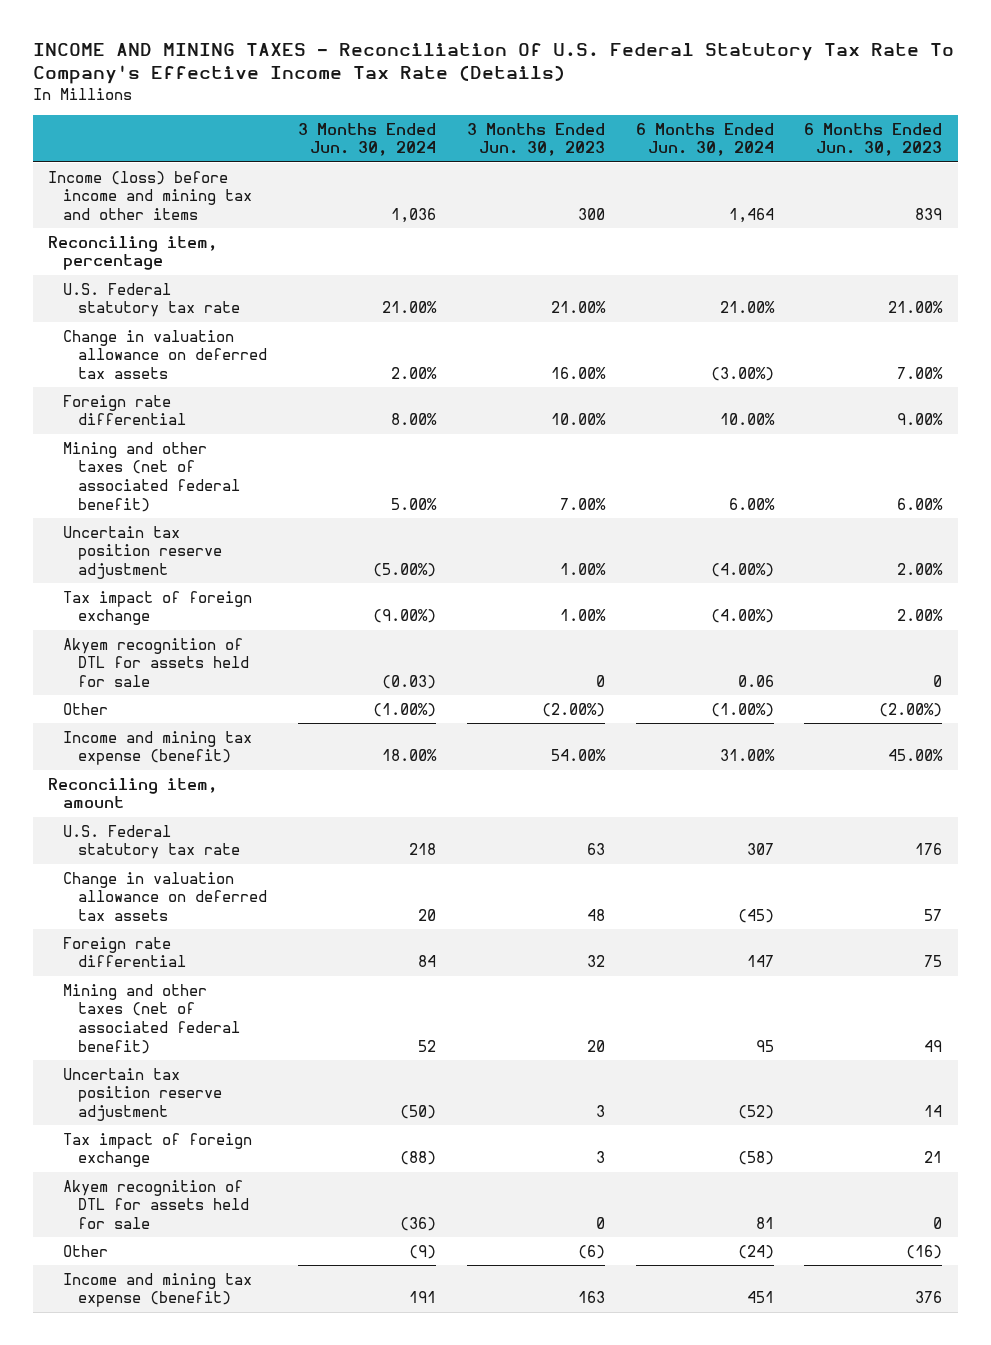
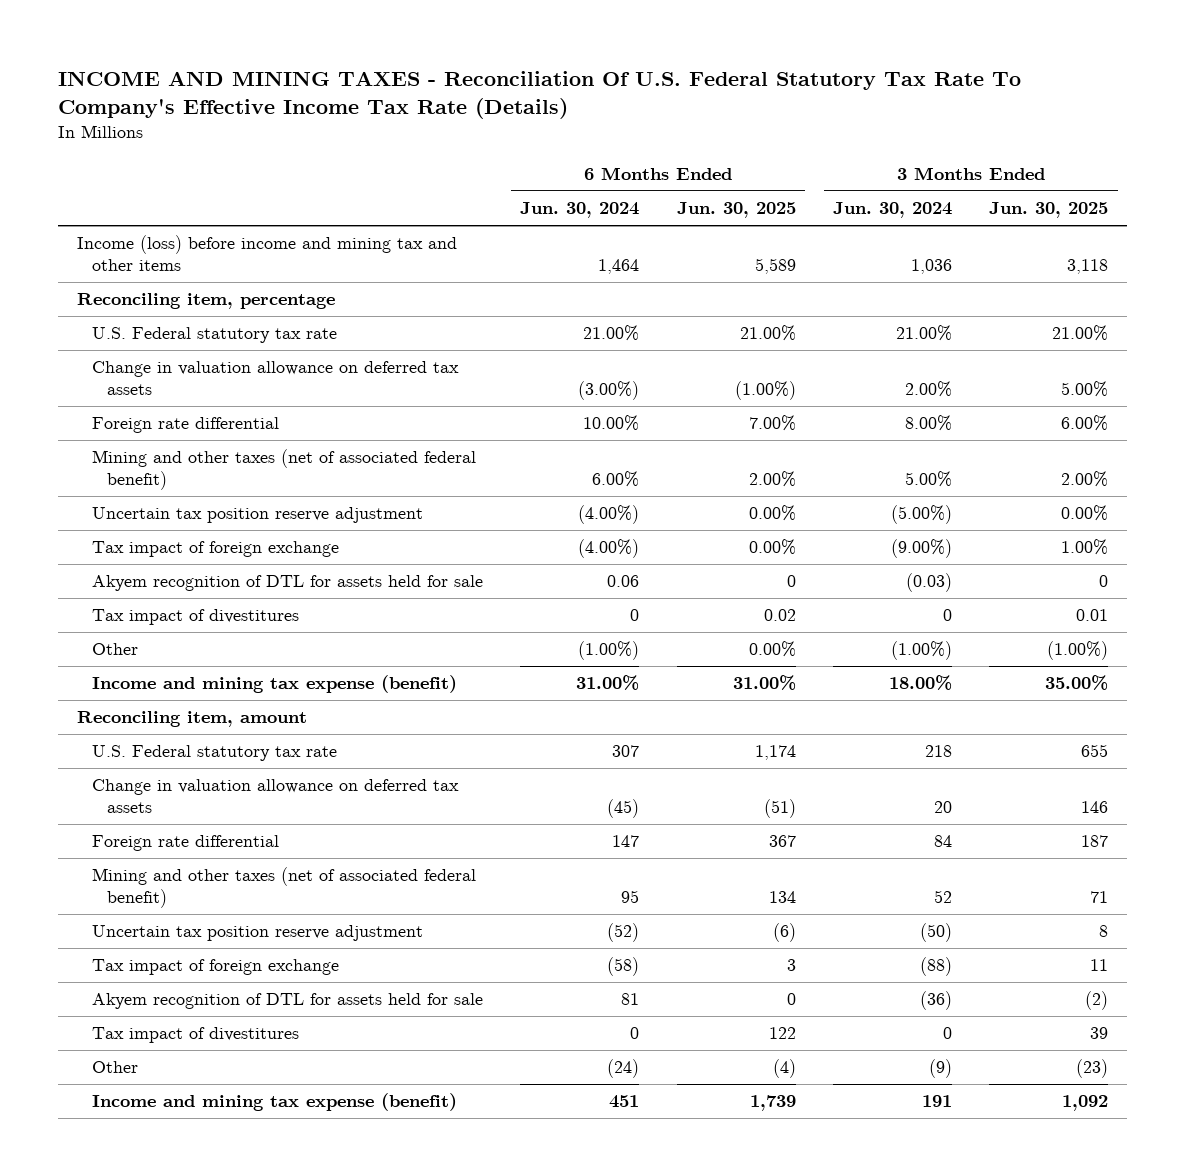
- | 3 Months Ended Jun. 30, 2024 | 3 Months Ended Jun. 30, 2023 | 6 Months Ended Jun. 30, 2024 | 6 Months Ended Jun. 30, 2023
+ | 6 Months Ended Jun. 30, 2024 | 6 Months Ended Jun. 30, 2025 | 3 Months Ended Jun. 30, 2024 | 3 Months Ended Jun. 30, 2025
+ Tax impact of divestitures | 0 | 0.02 | 0 | 0.01
+ Tax impact of divestitures | 0 | 122 | 0 | 39

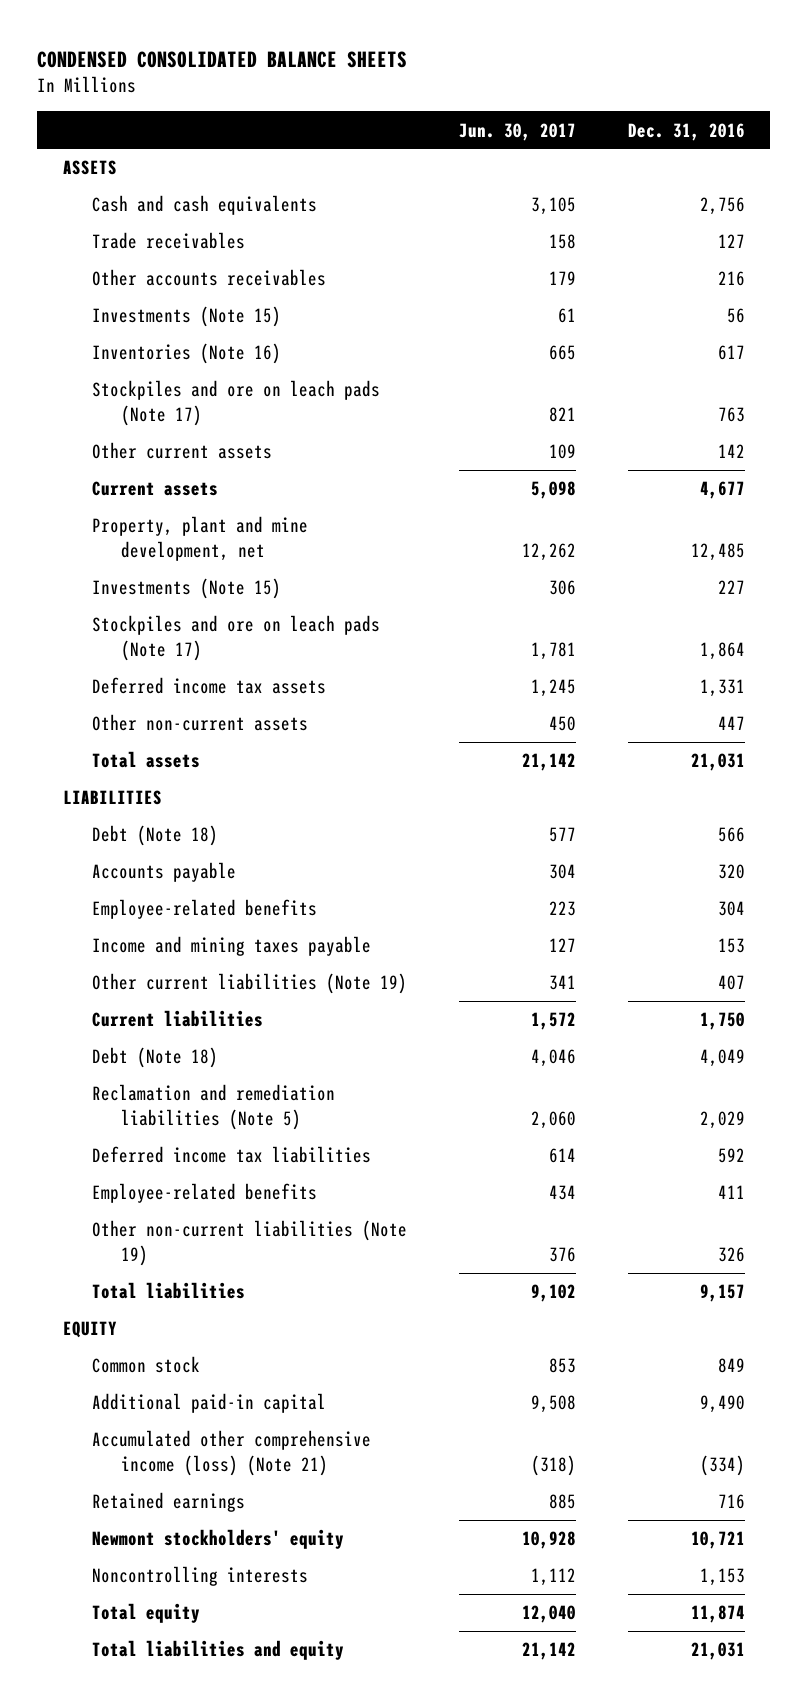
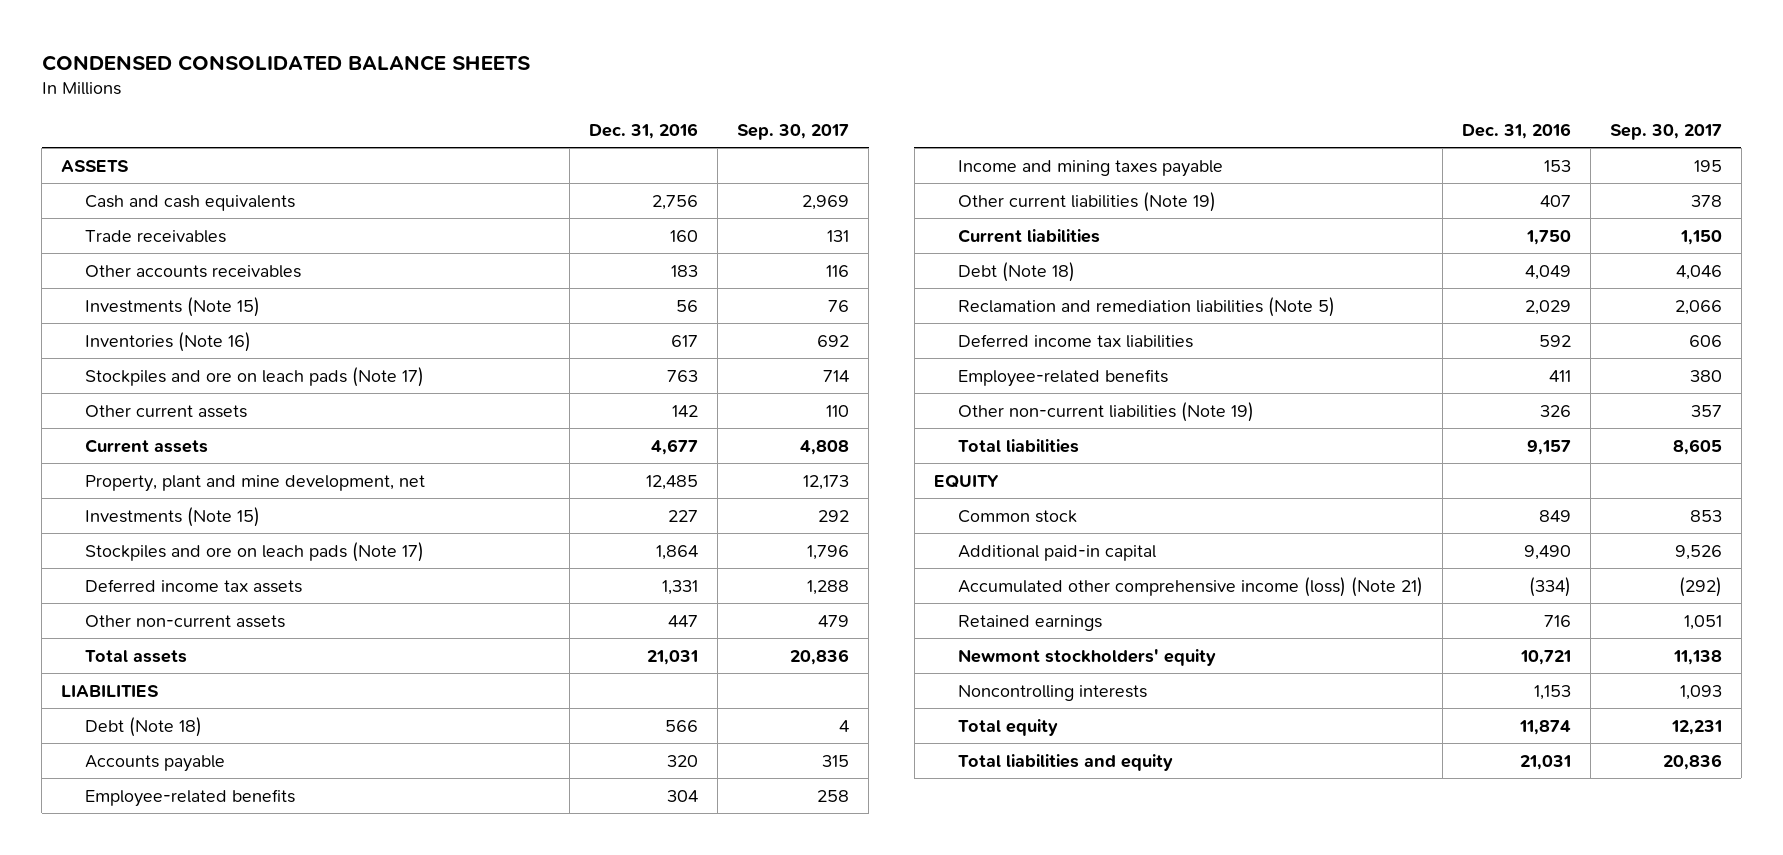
- | Jun. 30, 2017 | Dec. 31, 2016
+ | Dec. 31, 2016 | Sep. 30, 2017
- Trade receivables | 158 | 127
- Other accounts receivables | 179 | 216
+ Trade receivables | 160 | 131
+ Other accounts receivables | 183 | 116

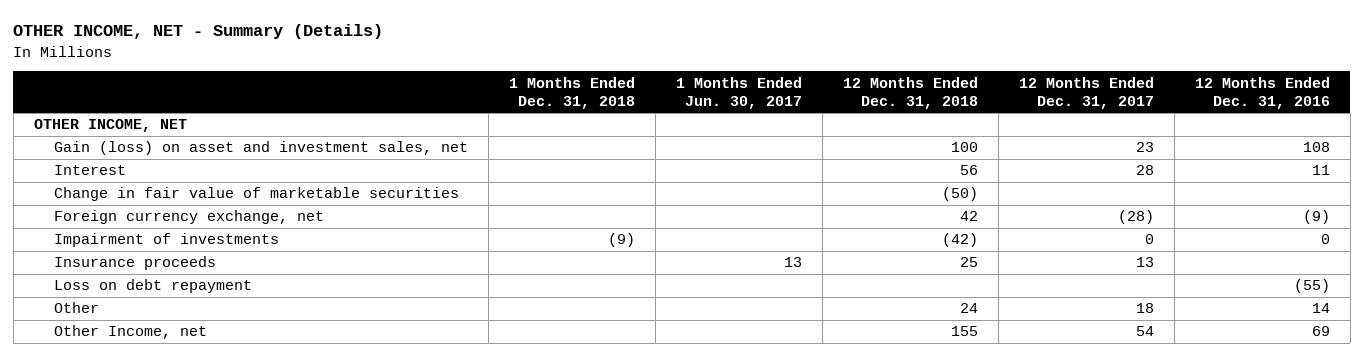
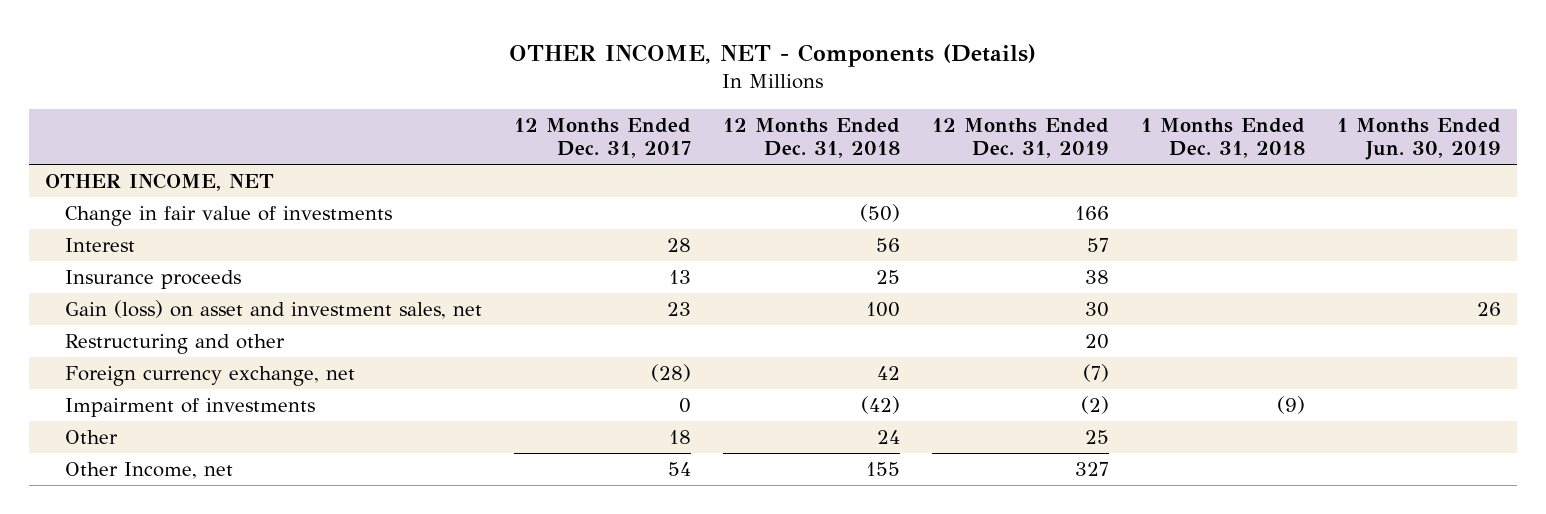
- OTHER INCOME, NET - Summary (Details)
+ OTHER INCOME, NET - Components (Details)
- | 1 Months Ended Dec. 31, 2018 | 1 Months Ended Jun. 30, 2017 | 12 Months Ended Dec. 31, 2018 | 12 Months Ended Dec. 31, 2017 | 12 Months Ended Dec. 31, 2016
+ | 12 Months Ended Dec. 31, 2017 | 12 Months Ended Dec. 31, 2018 | 12 Months Ended Dec. 31, 2019 | 1 Months Ended Dec. 31, 2018 | 1 Months Ended Jun. 30, 2019
+ Change in fair value of investments | | (50) | 166 | |
- Change in fair value of marketable securities | | | (50) | |
moved up: Insurance proceeds | 13 | 25 | 38 | |
moved down: Gain (loss) on asset and investment sales, net | 23 | 100 | 30 | | 26
+ Restructuring and other | | | 20 | |
- Loss on debt repayment | | | | | (55)

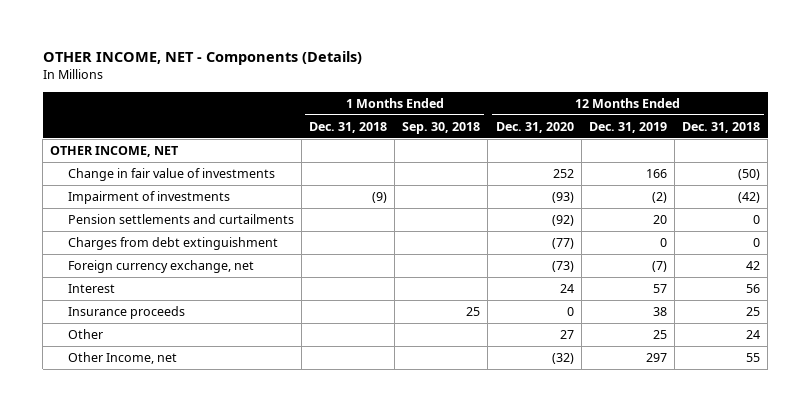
- | 12 Months Ended Dec. 31, 2017 | 12 Months Ended Dec. 31, 2018 | 12 Months Ended Dec. 31, 2019 | 1 Months Ended Dec. 31, 2018 | 1 Months Ended Jun. 30, 2019
+ | 1 Months Ended Dec. 31, 2018 | 1 Months Ended Sep. 30, 2018 | 12 Months Ended Dec. 31, 2020 | 12 Months Ended Dec. 31, 2019 | 12 Months Ended Dec. 31, 2018
moved up: Impairment of investments | (9) | | (93) | (2) | (42)
+ Pension settlements and curtailments | | | (92) | 20 | 0
+ Charges from debt extinguishment | | | (77) | 0 | 0
moved up: Foreign currency exchange, net | | | (73) | (7) | 42
- Gain (loss) on asset and investment sales, net | 23 | 100 | 30 | | 26
- Restructuring and other | | | 20 | |
- Other Income, net | 54 | 155 | 327 | |
+ Other Income, net | | | (32) | 297 | 55

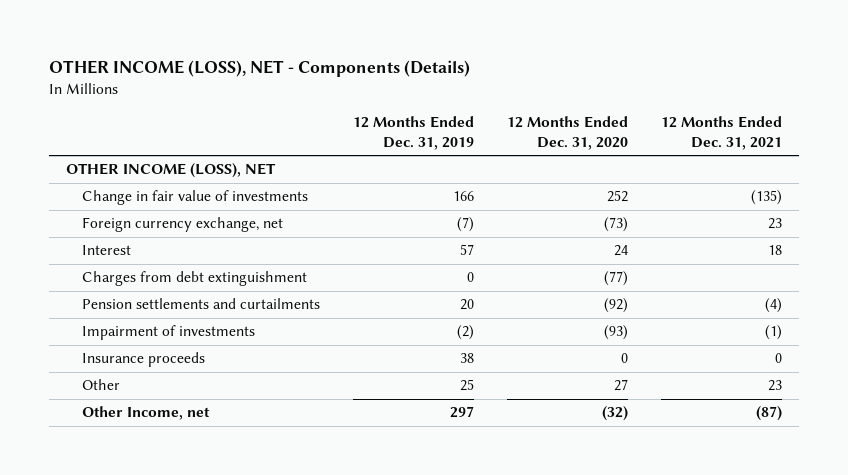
- OTHER INCOME, NET - Components (Details)
+ OTHER INCOME (LOSS), NET - Components (Details)
- | 1 Months Ended Dec. 31, 2018 | 1 Months Ended Sep. 30, 2018 | 12 Months Ended Dec. 31, 2020 | 12 Months Ended Dec. 31, 2019 | 12 Months Ended Dec. 31, 2018
+ | 12 Months Ended Dec. 31, 2019 | 12 Months Ended Dec. 31, 2020 | 12 Months Ended Dec. 31, 2021
- OTHER INCOME, NET
+ OTHER INCOME (LOSS), NET
moved down: Charges from debt extinguishment | 0 | (77) |
moved down: Pension settlements and curtailments | 20 | (92) | (4)
moved down: Impairment of investments | (2) | (93) | (1)

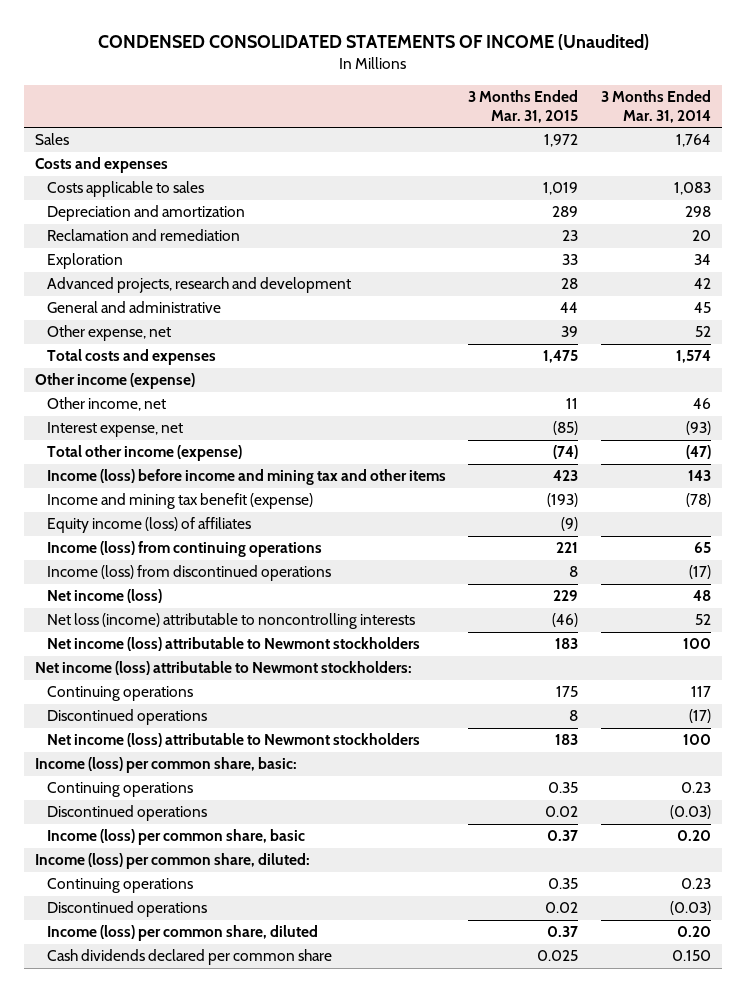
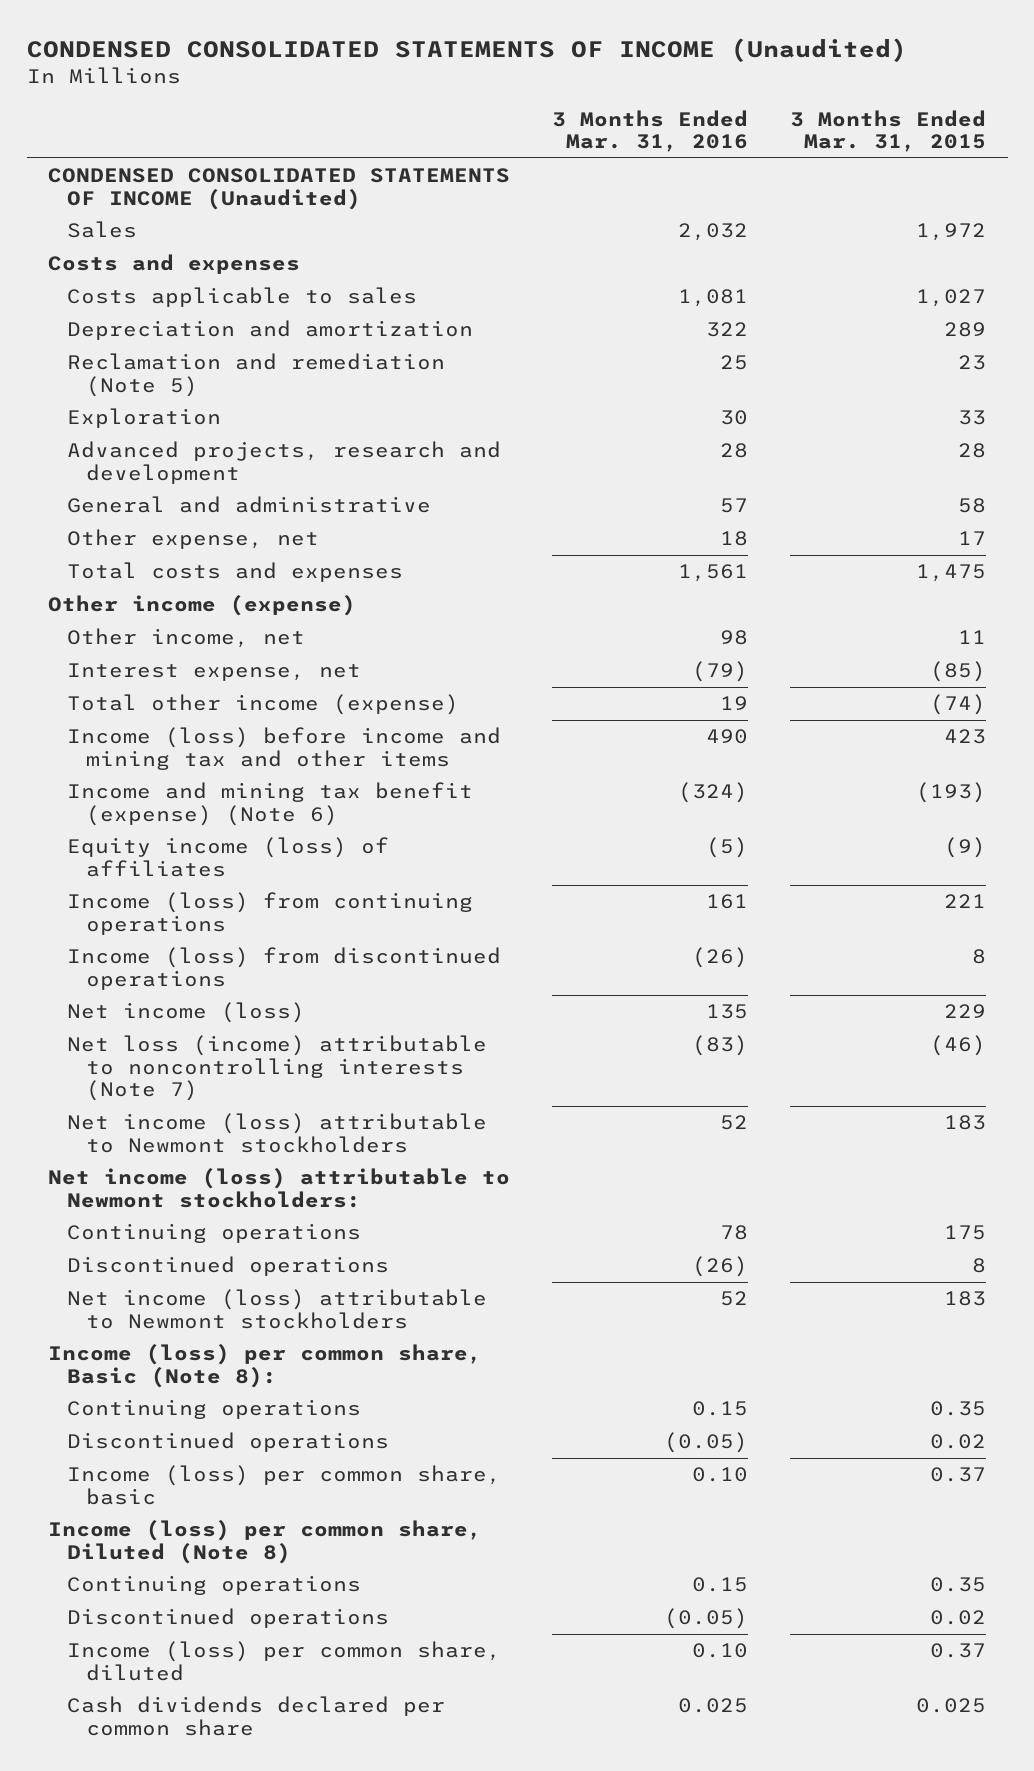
- | 3 Months Ended Mar. 31, 2015 | 3 Months Ended Mar. 31, 2014
+ | 3 Months Ended Mar. 31, 2016 | 3 Months Ended Mar. 31, 2015
+ CONDENSED CONSOLIDATED STATEMENTS OF INCOME (Unaudited)
- Costs applicable to sales | 1,019 | 1,083
+ Costs applicable to sales | 1,081 | 1,027
- Reclamation and remediation | 23 | 20
+ Reclamation and remediation (Note 5) | 25 | 23
- General and administrative | 44 | 45
- Other expense, net | 39 | 52
+ General and administrative | 57 | 58
+ Other expense, net | 18 | 17
- Income and mining tax benefit (expense) | (193) | (78)
+ Income and mining tax benefit (expense) (Note 6) | (324) | (193)
- Net loss (income) attributable to noncontrolling interests | (46) | 52
+ Net loss (income) attributable to noncontrolling interests (Note 7) | (83) | (46)
- Income (loss) per common share, basic:
+ Income (loss) per common share, Basic (Note 8):
- Income (loss) per common share, diluted:
+ Income (loss) per common share, Diluted (Note 8)

